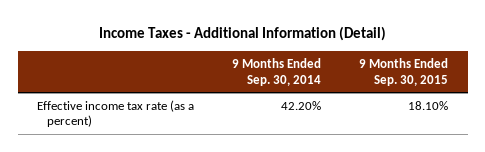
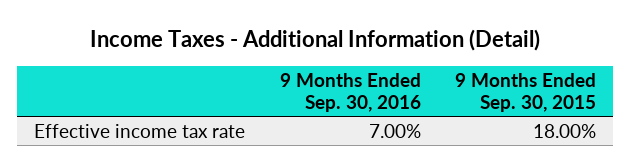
- | 9 Months Ended Sep. 30, 2014 | 9 Months Ended Sep. 30, 2015
+ | 9 Months Ended Sep. 30, 2016 | 9 Months Ended Sep. 30, 2015
- Effective income tax rate (as a percent) | 42.20% | 18.10%
+ Effective income tax rate | 7.00% | 18.00%

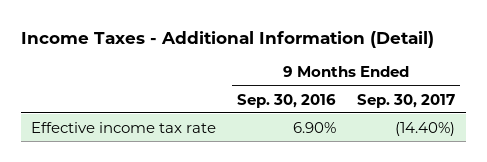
- | 9 Months Ended Sep. 30, 2016 | 9 Months Ended Sep. 30, 2015
+ | 9 Months Ended Sep. 30, 2016 | 9 Months Ended Sep. 30, 2017
- Effective income tax rate | 7.00% | 18.00%
+ Effective income tax rate | 6.90% | (14.40%)

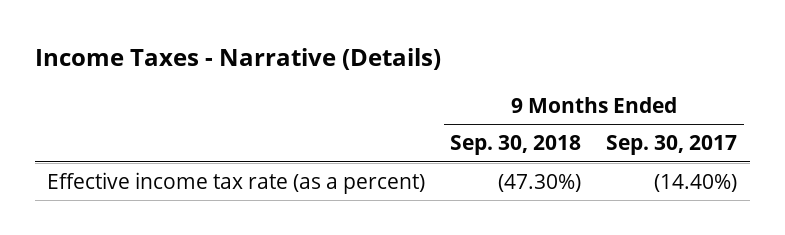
- Income Taxes - Additional Information (Detail)
+ Income Taxes - Narrative (Details)
- | 9 Months Ended Sep. 30, 2016 | 9 Months Ended Sep. 30, 2017
+ | 9 Months Ended Sep. 30, 2018 | 9 Months Ended Sep. 30, 2017
- Effective income tax rate | 6.90% | (14.40%)
+ Effective income tax rate (as a percent) | (47.30%) | (14.40%)

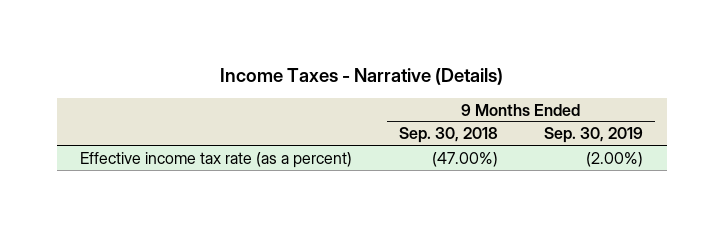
- | 9 Months Ended Sep. 30, 2018 | 9 Months Ended Sep. 30, 2017
+ | 9 Months Ended Sep. 30, 2018 | 9 Months Ended Sep. 30, 2019
- Effective income tax rate (as a percent) | (47.30%) | (14.40%)
+ Effective income tax rate (as a percent) | (47.00%) | (2.00%)

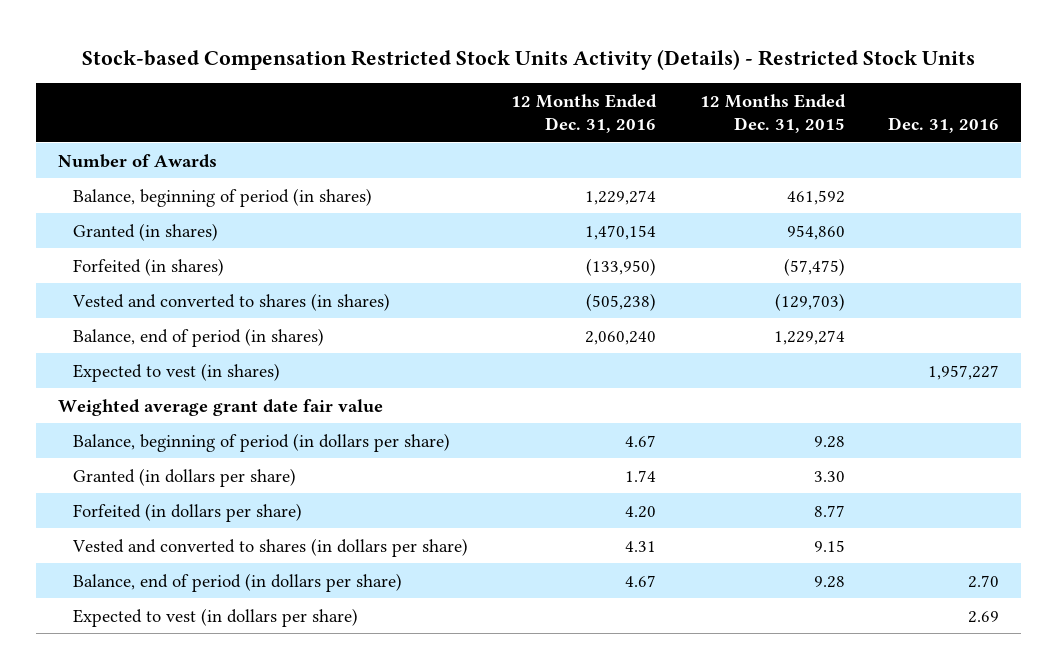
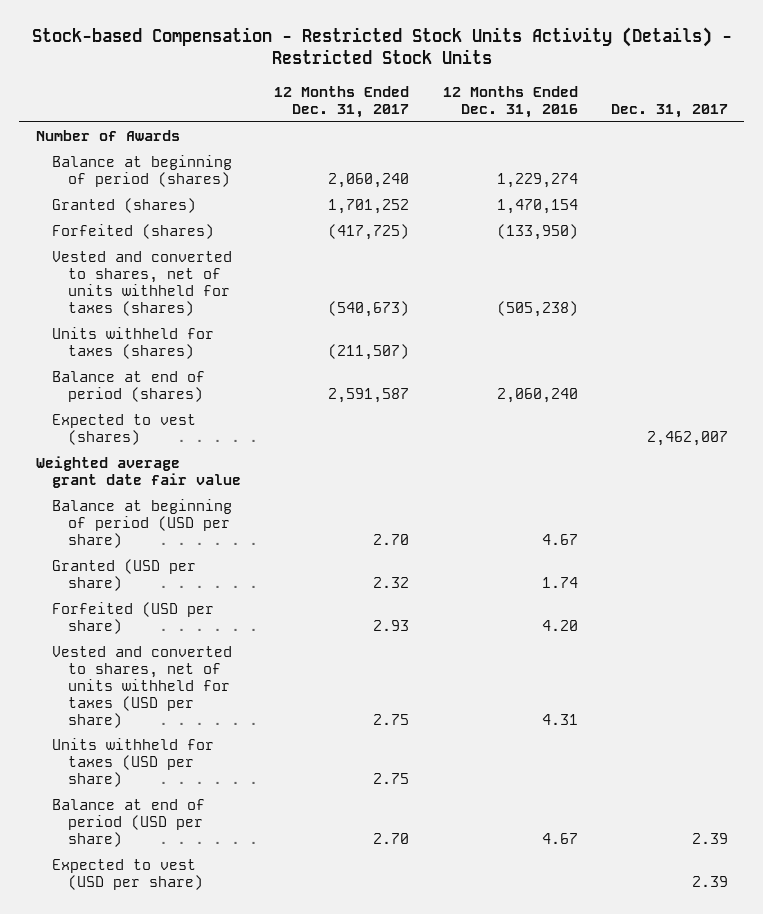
- Stock-based Compensation Restricted Stock Units Activity (Details) - Restricted Stock Units
+ Stock-based Compensation - Restricted Stock Units Activity (Details) - Restricted Stock Units
- | 12 Months Ended Dec. 31, 2016 | 12 Months Ended Dec. 31, 2015 | Dec. 31, 2016
+ | 12 Months Ended Dec. 31, 2017 | 12 Months Ended Dec. 31, 2016 | Dec. 31, 2017
- Balance, beginning of period (in shares) | 1,229,274 | 461,592 |
- Granted (in shares) | 1,470,154 | 954,860 |
- Forfeited (in shares) | (133,950) | (57,475) |
- Vested and converted to shares (in shares) | (505,238) | (129,703) |
- Balance, end of period (in shares) | 2,060,240 | 1,229,274 |
- Expected to vest (in shares) | | | 1,957,227
+ Balance at beginning of period (shares) | 2,060,240 | 1,229,274 |
+ Granted (shares) | 1,701,252 | 1,470,154 |
+ Forfeited (shares) | (417,725) | (133,950) |
+ Vested and converted to shares, net of units withheld for taxes (shares) | (540,673) | (505,238) |
+ Units withheld for taxes (shares) | (211,507) | |
+ Balance at end of period (shares) | 2,591,587 | 2,060,240 |
+ Expected to vest (shares) | | | 2,462,007
- Balance, beginning of period (in dollars per share) | 4.67 | 9.28 |
- Granted (in dollars per share) | 1.74 | 3.30 |
- Forfeited (in dollars per share) | 4.20 | 8.77 |
- Vested and converted to shares (in dollars per share) | 4.31 | 9.15 |
- Balance, end of period (in dollars per share) | 4.67 | 9.28 | 2.70
- Expected to vest (in dollars per share) | | | 2.69
+ Balance at beginning of period (USD per share) | 2.70 | 4.67 |
+ Granted (USD per share) | 2.32 | 1.74 |
+ Forfeited (USD per share) | 2.93 | 4.20 |
+ Vested and converted to shares, net of units withheld for taxes (USD per share) | 2.75 | 4.31 |
+ Units withheld for taxes (USD per share) | 2.75 | |
+ Balance at end of period (USD per share) | 2.70 | 4.67 | 2.39
+ Expected to vest (USD per share) | | | 2.39

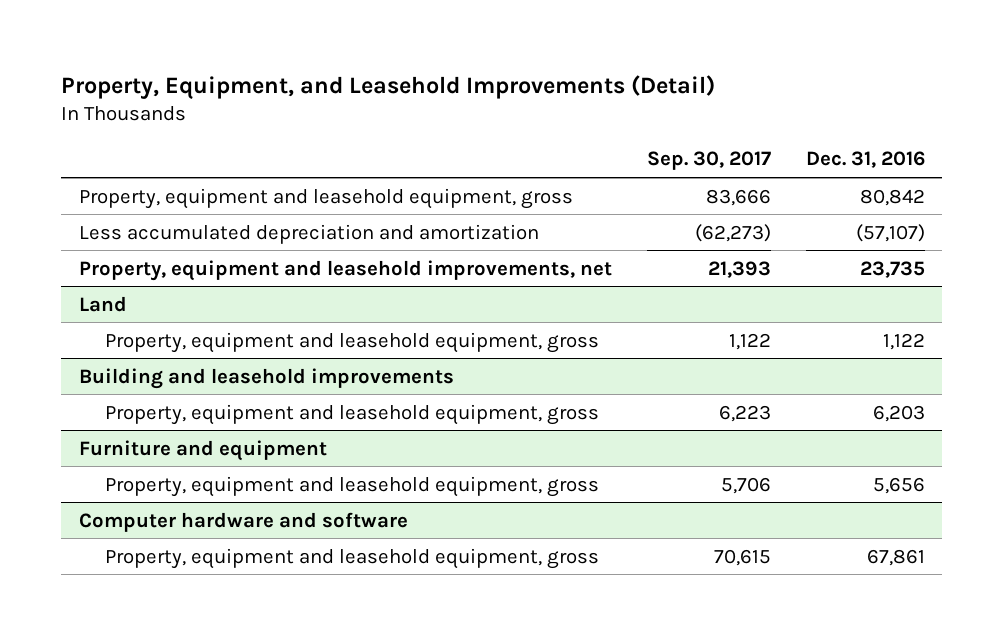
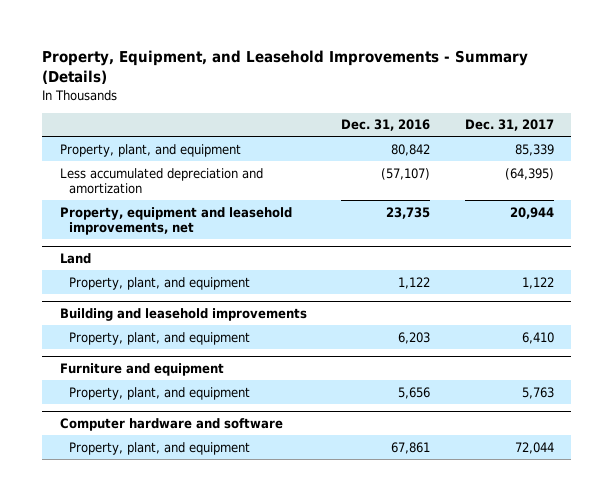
- Property, Equipment, and Leasehold Improvements (Detail)
+ Property, Equipment, and Leasehold Improvements - Summary (Details)
- | Sep. 30, 2017 | Dec. 31, 2016
+ | Dec. 31, 2016 | Dec. 31, 2017
- Property, equipment and leasehold equipment, gross | 83,666 | 80,842
+ Property, plant, and equipment | 80,842 | 85,339
@ Land
- Property, equipment and leasehold equipment, gross | 1,122 | 1,122
+ Property, plant, and equipment | 1,122 | 1,122
@ Building and leasehold improvements
- Property, equipment and leasehold equipment, gross | 6,223 | 6,203
+ Property, plant, and equipment | 6,203 | 6,410
@ Furniture and equipment
- Property, equipment and leasehold equipment, gross | 5,706 | 5,656
+ Property, plant, and equipment | 5,656 | 5,763
@ Computer hardware and software
- Property, equipment and leasehold equipment, gross | 70,615 | 67,861
+ Property, plant, and equipment | 67,861 | 72,044

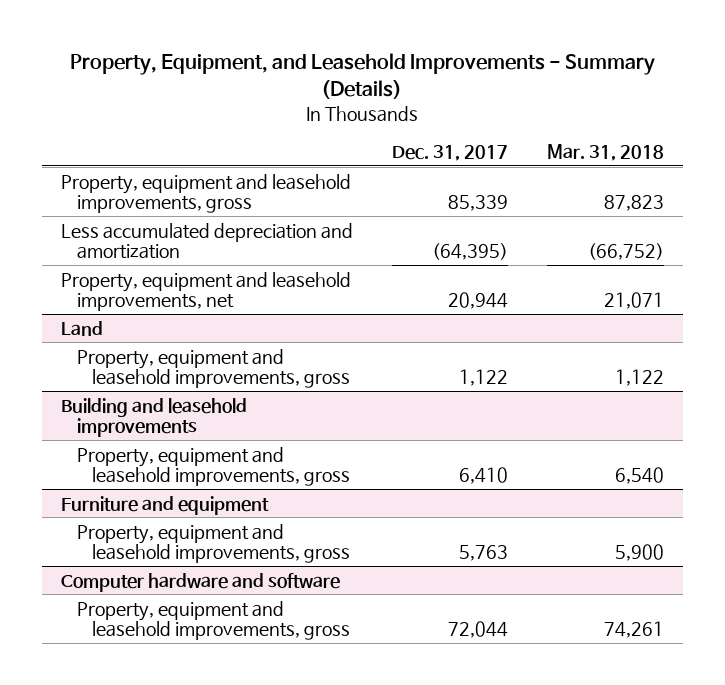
- | Dec. 31, 2016 | Dec. 31, 2017
+ | Dec. 31, 2017 | Mar. 31, 2018
- Property, plant, and equipment | 80,842 | 85,339
+ Property, equipment and leasehold improvements, gross | 85,339 | 87,823
@ Land
- Property, plant, and equipment | 1,122 | 1,122
+ Property, equipment and leasehold improvements, gross | 1,122 | 1,122
@ Building and leasehold improvements
- Property, plant, and equipment | 6,203 | 6,410
+ Property, equipment and leasehold improvements, gross | 6,410 | 6,540
@ Furniture and equipment
- Property, plant, and equipment | 5,656 | 5,763
+ Property, equipment and leasehold improvements, gross | 5,763 | 5,900
@ Computer hardware and software
- Property, plant, and equipment | 67,861 | 72,044
+ Property, equipment and leasehold improvements, gross | 72,044 | 74,261

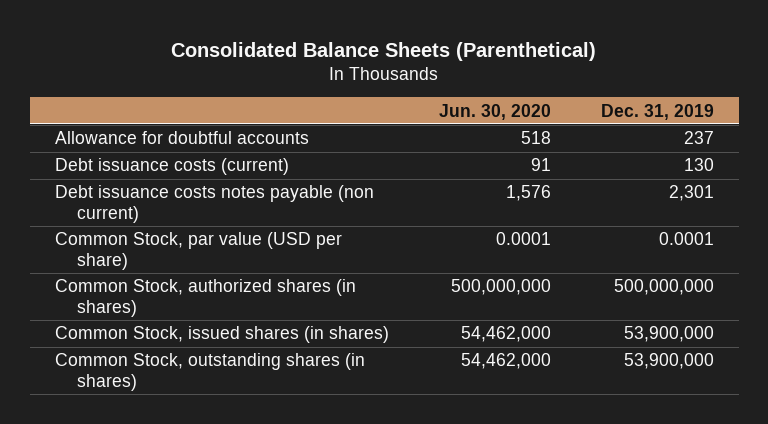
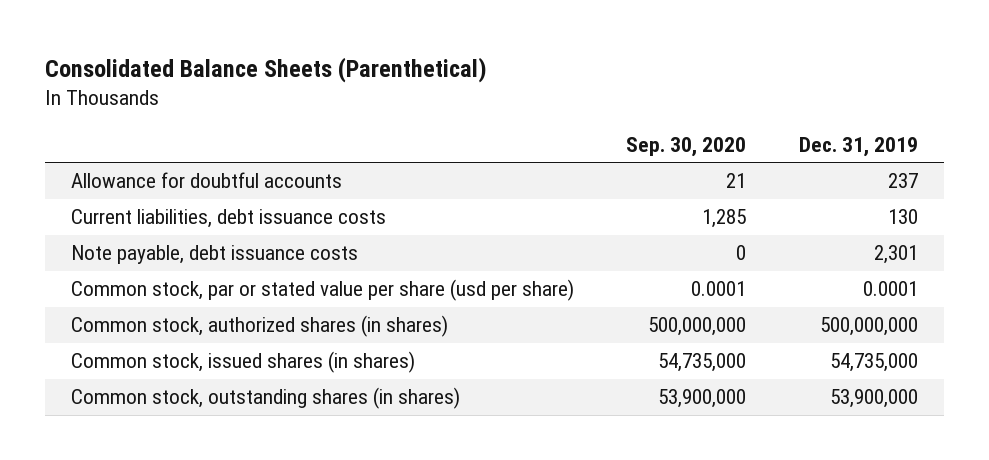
- | Jun. 30, 2020 | Dec. 31, 2019
+ | Sep. 30, 2020 | Dec. 31, 2019
- Debt issuance costs (current) | 91 | 130
- Debt issuance costs notes payable (non current) | 1,576 | 2,301
- Common Stock, par value (USD per share) | 0.0001 | 0.0001
- Common Stock, authorized shares (in shares) | 500,000,000 | 500,000,000
- Common Stock, issued shares (in shares) | 54,462,000 | 53,900,000
- Common Stock, outstanding shares (in shares) | 54,462,000 | 53,900,000
+ Current liabilities, debt issuance costs | 1,285 | 130
+ Note payable, debt issuance costs | 0 | 2,301
+ Common stock, par or stated value per share (usd per share) | 0.0001 | 0.0001
+ Common stock, authorized shares (in shares) | 500,000,000 | 500,000,000
+ Common stock, issued shares (in shares) | 54,735,000 | 54,735,000
+ Common stock, outstanding shares (in shares) | 53,900,000 | 53,900,000

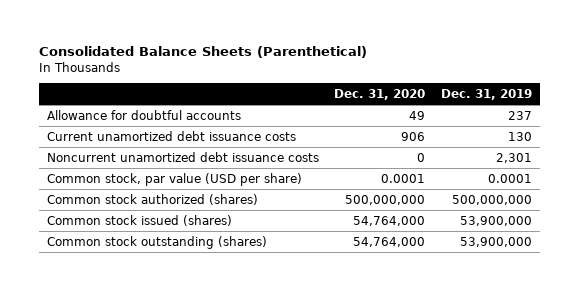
- | Sep. 30, 2020 | Dec. 31, 2019
+ | Dec. 31, 2020 | Dec. 31, 2019
- Current liabilities, debt issuance costs | 1,285 | 130
- Note payable, debt issuance costs | 0 | 2,301
- Common stock, par or stated value per share (usd per share) | 0.0001 | 0.0001
- Common stock, authorized shares (in shares) | 500,000,000 | 500,000,000
- Common stock, issued shares (in shares) | 54,735,000 | 54,735,000
- Common stock, outstanding shares (in shares) | 53,900,000 | 53,900,000
+ Current unamortized debt issuance costs | 906 | 130
+ Noncurrent unamortized debt issuance costs | 0 | 2,301
+ Common stock, par value (USD per share) | 0.0001 | 0.0001
+ Common stock authorized (shares) | 500,000,000 | 500,000,000
+ Common stock issued (shares) | 54,764,000 | 53,900,000
+ Common stock outstanding (shares) | 54,764,000 | 53,900,000

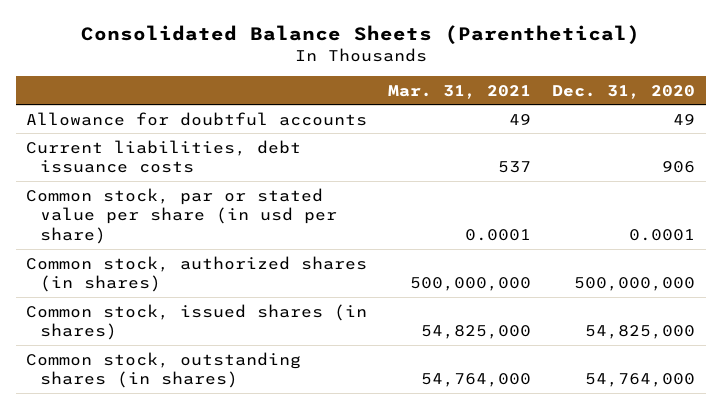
- | Dec. 31, 2020 | Dec. 31, 2019
+ | Mar. 31, 2021 | Dec. 31, 2020
- Current unamortized debt issuance costs | 906 | 130
- Noncurrent unamortized debt issuance costs | 0 | 2,301
- Common stock, par value (USD per share) | 0.0001 | 0.0001
- Common stock authorized (shares) | 500,000,000 | 500,000,000
- Common stock issued (shares) | 54,764,000 | 53,900,000
- Common stock outstanding (shares) | 54,764,000 | 53,900,000
+ Current liabilities, debt issuance costs | 537 | 906
+ Common stock, par or stated value per share (in usd per share) | 0.0001 | 0.0001
+ Common stock, authorized shares (in shares) | 500,000,000 | 500,000,000
+ Common stock, issued shares (in shares) | 54,825,000 | 54,825,000
+ Common stock, outstanding shares (in shares) | 54,764,000 | 54,764,000

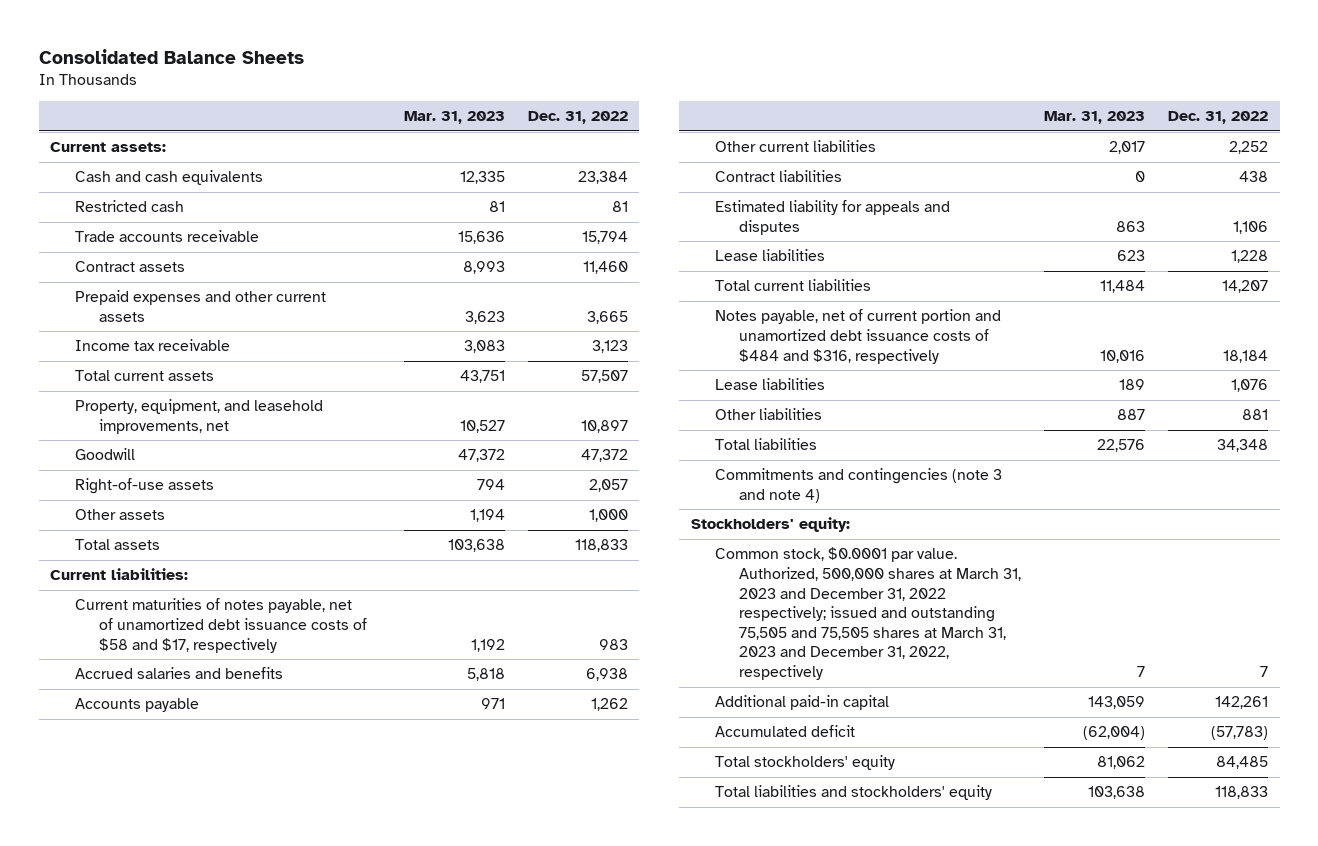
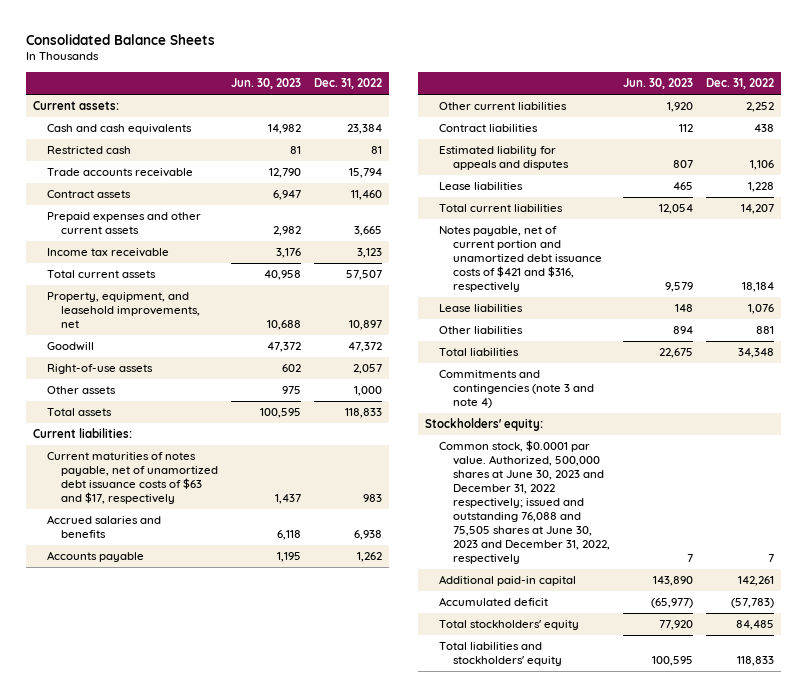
- | Mar. 31, 2023 | Dec. 31, 2022
+ | Jun. 30, 2023 | Dec. 31, 2022
- Current maturities of notes payable, net of unamortized debt issuance costs of $58 and $17, respectively | 1,192 | 983
+ Current maturities of notes payable, net of unamortized debt issuance costs of $63 and $17, respectively | 1,437 | 983
- Notes payable, net of current portion and unamortized debt issuance costs of $484 and $316, respectively | 10,016 | 18,184
+ Notes payable, net of current portion and unamortized debt issuance costs of $421 and $316, respectively | 9,579 | 18,184
- Common stock, $0.0001 par value. Authorized, 500,000 shares at March 31, 2023 and December 31, 2022 respectively; issued and outstanding 75,505 and 75,505 shares at March 31, 2023 and December 31, 2022, respectively | 7 | 7
+ Common stock, $0.0001 par value. Authorized, 500,000 shares at June 30, 2023 and December 31, 2022 respectively; issued and outstanding 76,088 and 75,505 shares at June 30, 2023 and December 31, 2022, respectively | 7 | 7

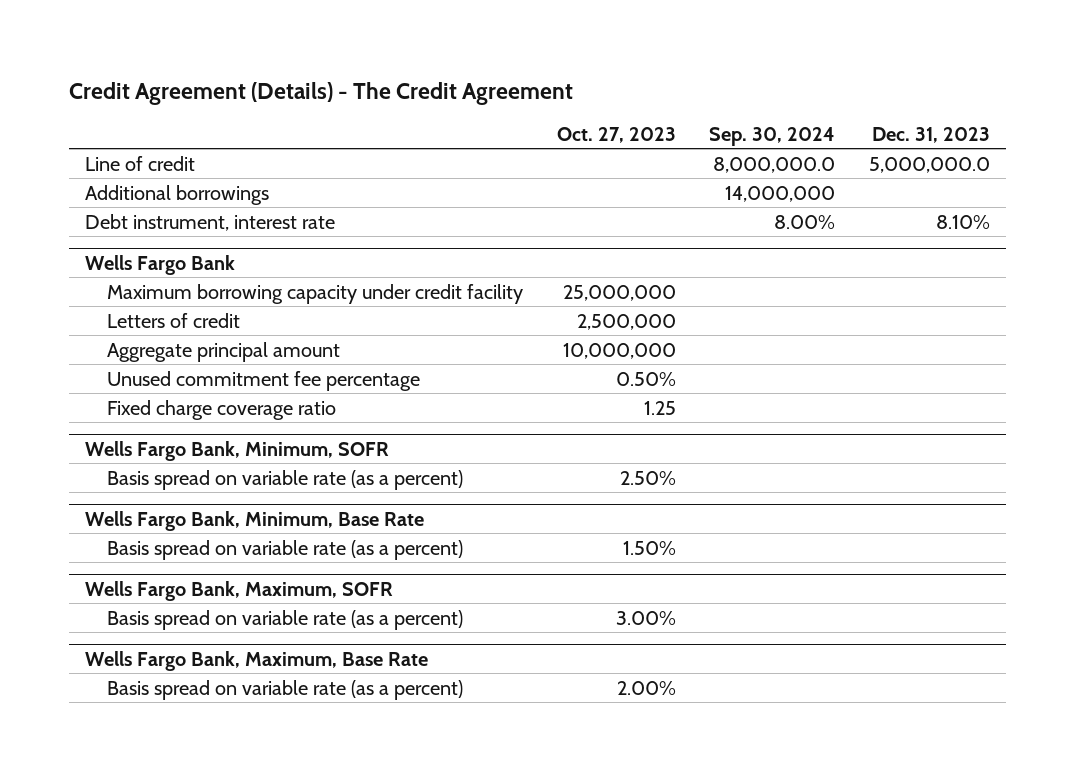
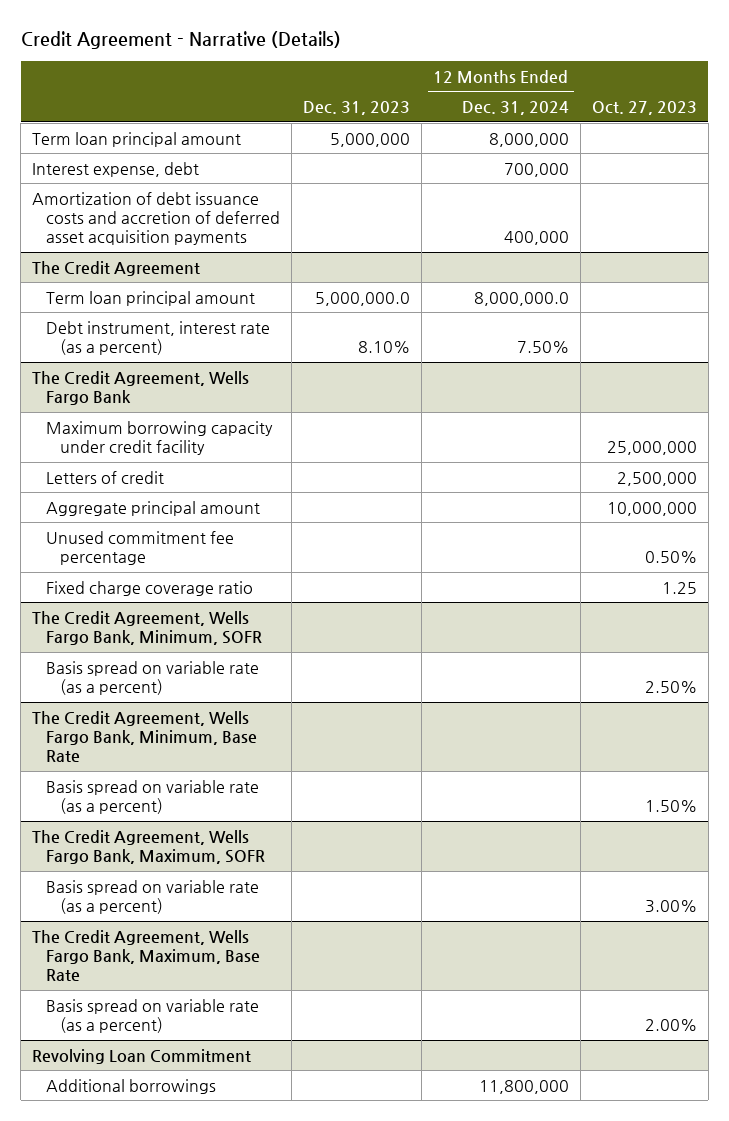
- Credit Agreement (Details) - The Credit Agreement
+ Credit Agreement - Narrative (Details)
- | Oct. 27, 2023 | Sep. 30, 2024 | Dec. 31, 2023
+ | Dec. 31, 2023 | 12 Months Ended Dec. 31, 2024 | Oct. 27, 2023
- Line of credit | | 8,000,000.0 | 5,000,000.0
- Additional borrowings | | 14,000,000 |
- Debt instrument, interest rate | | 8.00% | 8.10%
- Wells Fargo Bank
+ Term loan principal amount | 5,000,000 | 8,000,000 |
+ Interest expense, debt | | 700,000 |
+ Amortization of debt issuance costs and accretion of deferred asset acquisition payments | | 400,000 |
+ The Credit Agreement
+ Term loan principal amount | 5,000,000.0 | 8,000,000.0 |
+ Debt instrument, interest rate (as a percent) | 8.10% | 7.50% |
+ The Credit Agreement, Wells Fargo Bank
- Wells Fargo Bank, Minimum, SOFR
+ The Credit Agreement, Wells Fargo Bank, Minimum, SOFR
- Wells Fargo Bank, Minimum, Base Rate
+ The Credit Agreement, Wells Fargo Bank, Minimum, Base Rate
- Wells Fargo Bank, Maximum, SOFR
+ The Credit Agreement, Wells Fargo Bank, Maximum, SOFR
- Wells Fargo Bank, Maximum, Base Rate
+ The Credit Agreement, Wells Fargo Bank, Maximum, Base Rate
+ Revolving Loan Commitment
+ Additional borrowings | | 11,800,000 |

